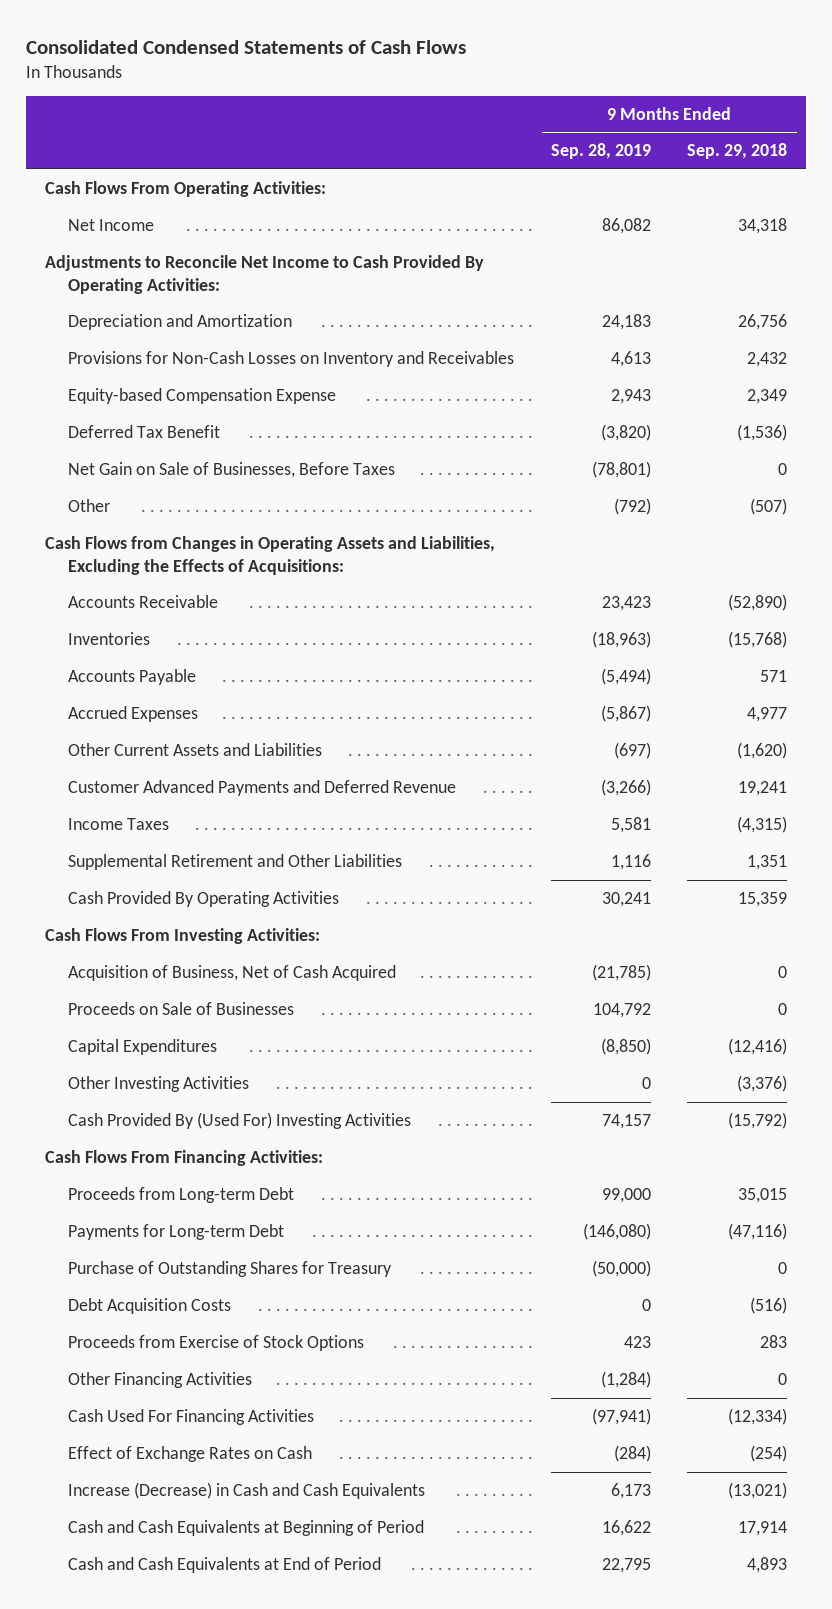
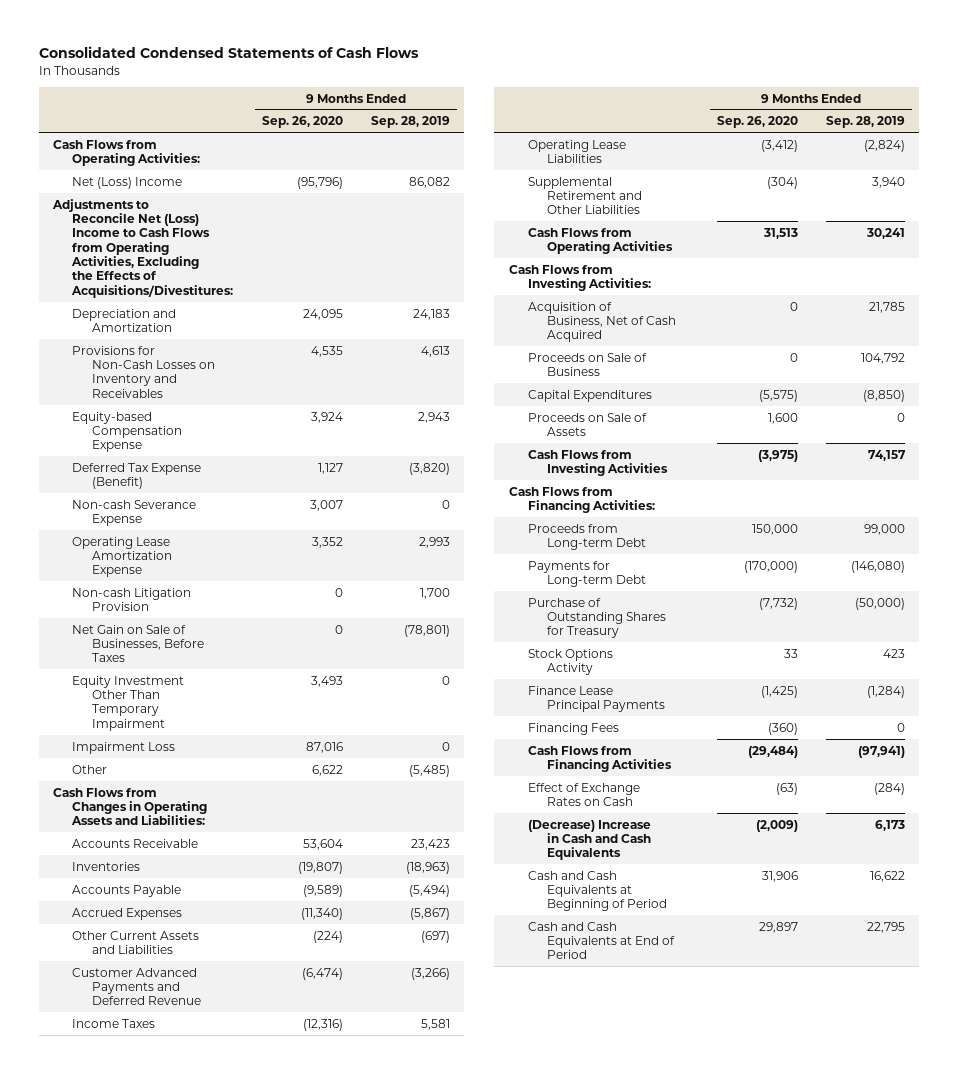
- | 9 Months Ended Sep. 28, 2019 | 9 Months Ended Sep. 29, 2018
+ | 9 Months Ended Sep. 26, 2020 | 9 Months Ended Sep. 28, 2019
- Cash Flows From Operating Activities:
- Net Income | 86,082 | 34,318
- Adjustments to Reconcile Net Income to Cash Provided By Operating Activities:
+ Cash Flows from Operating Activities:
+ Net (Loss) Income | (95,796) | 86,082
+ Adjustments to Reconcile Net (Loss) Income to Cash Flows from Operating Activities, Excluding the Effects of Acquisitions/Divestitures:
- Deferred Tax Benefit | (3,820) | (1,536)
+ Deferred Tax Expense (Benefit) | 1,127 | (3,820)
+ Non-cash Severance Expense | 3,007 | 0
+ Operating Lease Amortization Expense | 3,352 | 2,993
+ Non-cash Litigation Provision | 0 | 1,700
- Other | (792) | (507)
- Cash Flows from Changes in Operating Assets and Liabilities, Excluding the Effects of Acquisitions:
+ Equity Investment Other Than Temporary Impairment | 3,493 | 0
+ Impairment Loss | 87,016 | 0
+ Other | 6,622 | (5,485)
+ Cash Flows from Changes in Operating Assets and Liabilities:
- Supplemental Retirement and Other Liabilities | 1,116 | 1,351
- Cash Provided By Operating Activities | 30,241 | 15,359
- Cash Flows From Investing Activities:
- Acquisition of Business, Net of Cash Acquired | (21,785) | 0
- Proceeds on Sale of Businesses | 104,792 | 0
+ Operating Lease Liabilities | (3,412) | (2,824)
+ Supplemental Retirement and Other Liabilities | (304) | 3,940
+ Cash Flows from Operating Activities | 31,513 | 30,241
+ Cash Flows from Investing Activities:
+ Acquisition of Business, Net of Cash Acquired | 0 | 21,785
+ Proceeds on Sale of Business | 0 | 104,792
- Other Investing Activities | 0 | (3,376)
- Cash Provided By (Used For) Investing Activities | 74,157 | (15,792)
- Cash Flows From Financing Activities:
+ Proceeds on Sale of Assets | 1,600 | 0
+ Cash Flows from Investing Activities | (3,975) | 74,157
+ Cash Flows from Financing Activities:
- Debt Acquisition Costs | 0 | (516)
- Proceeds from Exercise of Stock Options | 423 | 283
- Other Financing Activities | (1,284) | 0
- Cash Used For Financing Activities | (97,941) | (12,334)
+ Stock Options Activity | 33 | 423
+ Finance Lease Principal Payments | (1,425) | (1,284)
+ Financing Fees | (360) | 0
+ Cash Flows from Financing Activities | (29,484) | (97,941)
- Increase (Decrease) in Cash and Cash Equivalents | 6,173 | (13,021)
+ (Decrease) Increase in Cash and Cash Equivalents | (2,009) | 6,173

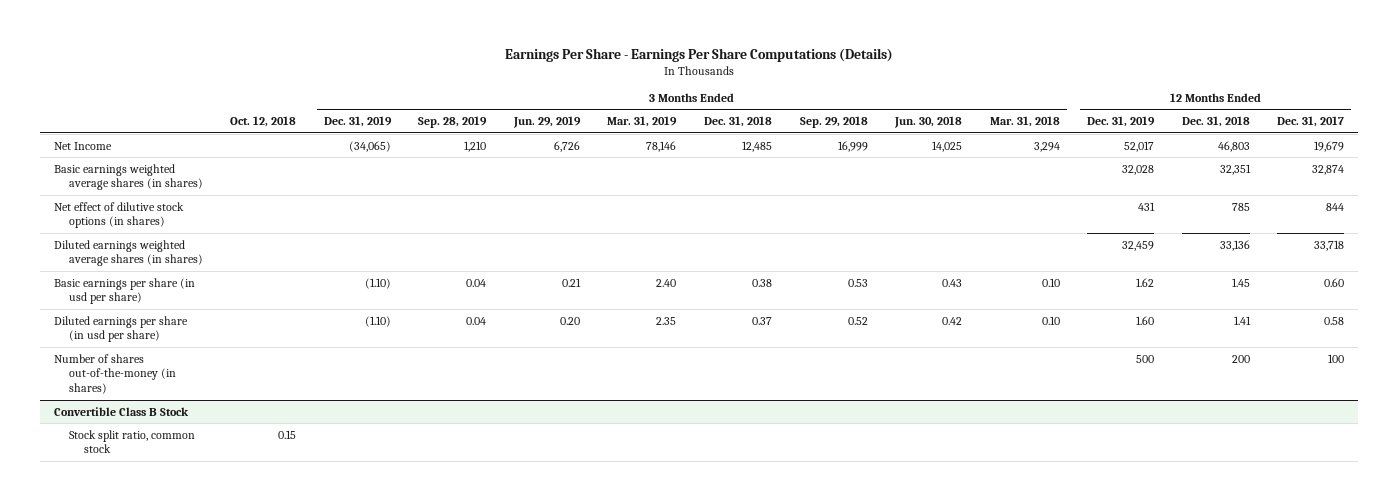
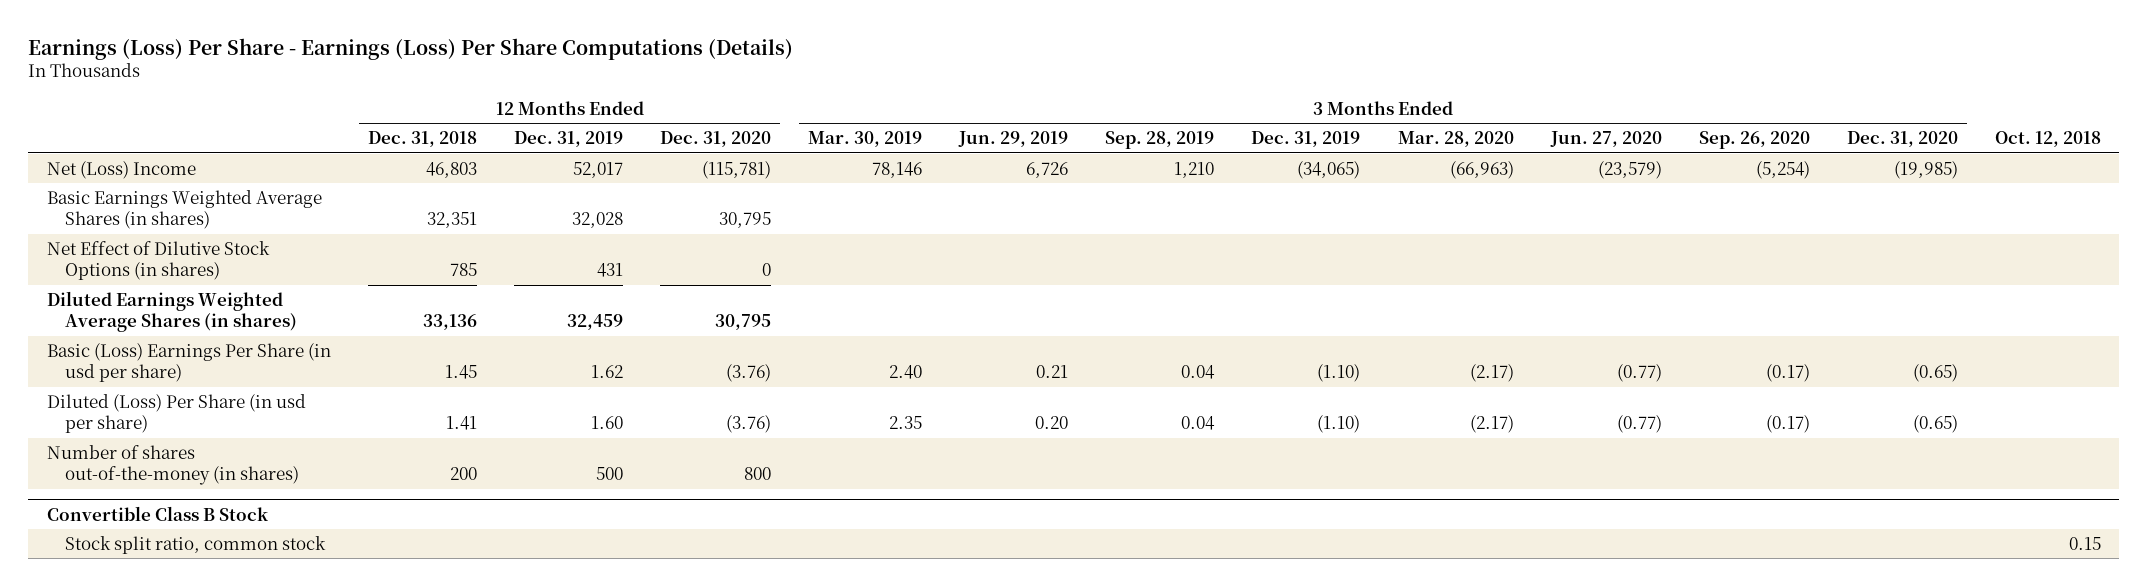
- Earnings Per Share - Earnings Per Share Computations (Details)
+ Earnings (Loss) Per Share - Earnings (Loss) Per Share Computations (Details)
- | Oct. 12, 2018 | 3 Months Ended Dec. 31, 2019 | 3 Months Ended Sep. 28, 2019 | 3 Months Ended Jun. 29, 2019 | 3 Months Ended Mar. 31, 2019 | 3 Months Ended Dec. 31, 2018 | 3 Months Ended Sep. 29, 2018 | 3 Months Ended Jun. 30, 2018 | 3 Months Ended Mar. 31, 2018 | 12 Months Ended Dec. 31, 2019 | 12 Months Ended Dec. 31, 2018 | 12 Months Ended Dec. 31, 2017
+ | 12 Months Ended Dec. 31, 2018 | 12 Months Ended Dec. 31, 2019 | 12 Months Ended Dec. 31, 2020 | 3 Months Ended Mar. 30, 2019 | 3 Months Ended Jun. 29, 2019 | 3 Months Ended Sep. 28, 2019 | 3 Months Ended Dec. 31, 2019 | 3 Months Ended Mar. 28, 2020 | 3 Months Ended Jun. 27, 2020 | 3 Months Ended Sep. 26, 2020 | 3 Months Ended Dec. 31, 2020 | Oct. 12, 2018
- Net Income | | (34,065) | 1,210 | 6,726 | 78,146 | 12,485 | 16,999 | 14,025 | 3,294 | 52,017 | 46,803 | 19,679
- Basic earnings weighted average shares (in shares) | | | | | | | | | | 32,028 | 32,351 | 32,874
- Net effect of dilutive stock options (in shares) | | | | | | | | | | 431 | 785 | 844
- Diluted earnings weighted average shares (in shares) | | | | | | | | | | 32,459 | 33,136 | 33,718
- Basic earnings per share (in usd per share) | | (1.10) | 0.04 | 0.21 | 2.40 | 0.38 | 0.53 | 0.43 | 0.10 | 1.62 | 1.45 | 0.60
- Diluted earnings per share (in usd per share) | | (1.10) | 0.04 | 0.20 | 2.35 | 0.37 | 0.52 | 0.42 | 0.10 | 1.60 | 1.41 | 0.58
+ Net (Loss) Income | 46,803 | 52,017 | (115,781) | 78,146 | 6,726 | 1,210 | (34,065) | (66,963) | (23,579) | (5,254) | (19,985) |
+ Basic Earnings Weighted Average Shares (in shares) | 32,351 | 32,028 | 30,795 | | | | | | | | |
+ Net Effect of Dilutive Stock Options (in shares) | 785 | 431 | 0 | | | | | | | | |
+ Diluted Earnings Weighted Average Shares (in shares) | 33,136 | 32,459 | 30,795 | | | | | | | | |
+ Basic (Loss) Earnings Per Share (in usd per share) | 1.45 | 1.62 | (3.76) | 2.40 | 0.21 | 0.04 | (1.10) | (2.17) | (0.77) | (0.17) | (0.65) |
+ Diluted (Loss) Per Share (in usd per share) | 1.41 | 1.60 | (3.76) | 2.35 | 0.20 | 0.04 | (1.10) | (2.17) | (0.77) | (0.17) | (0.65) |

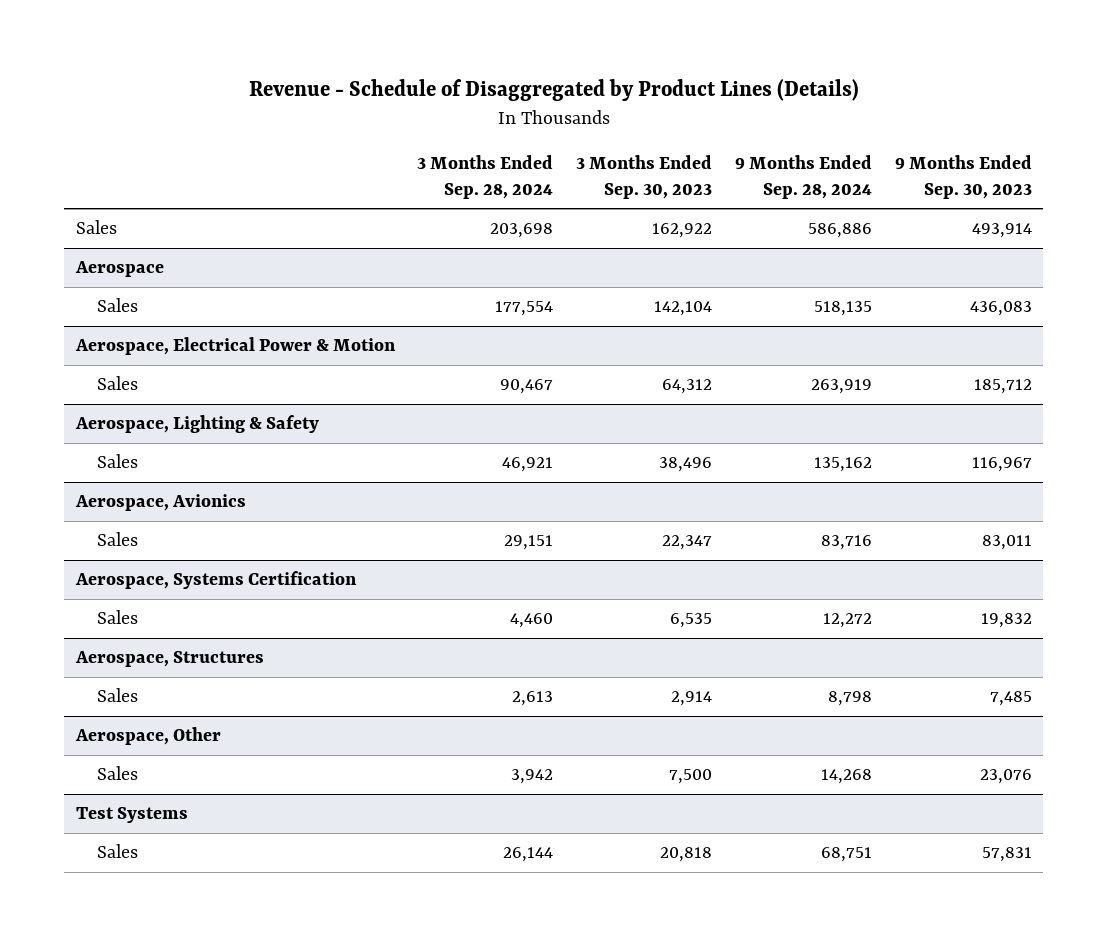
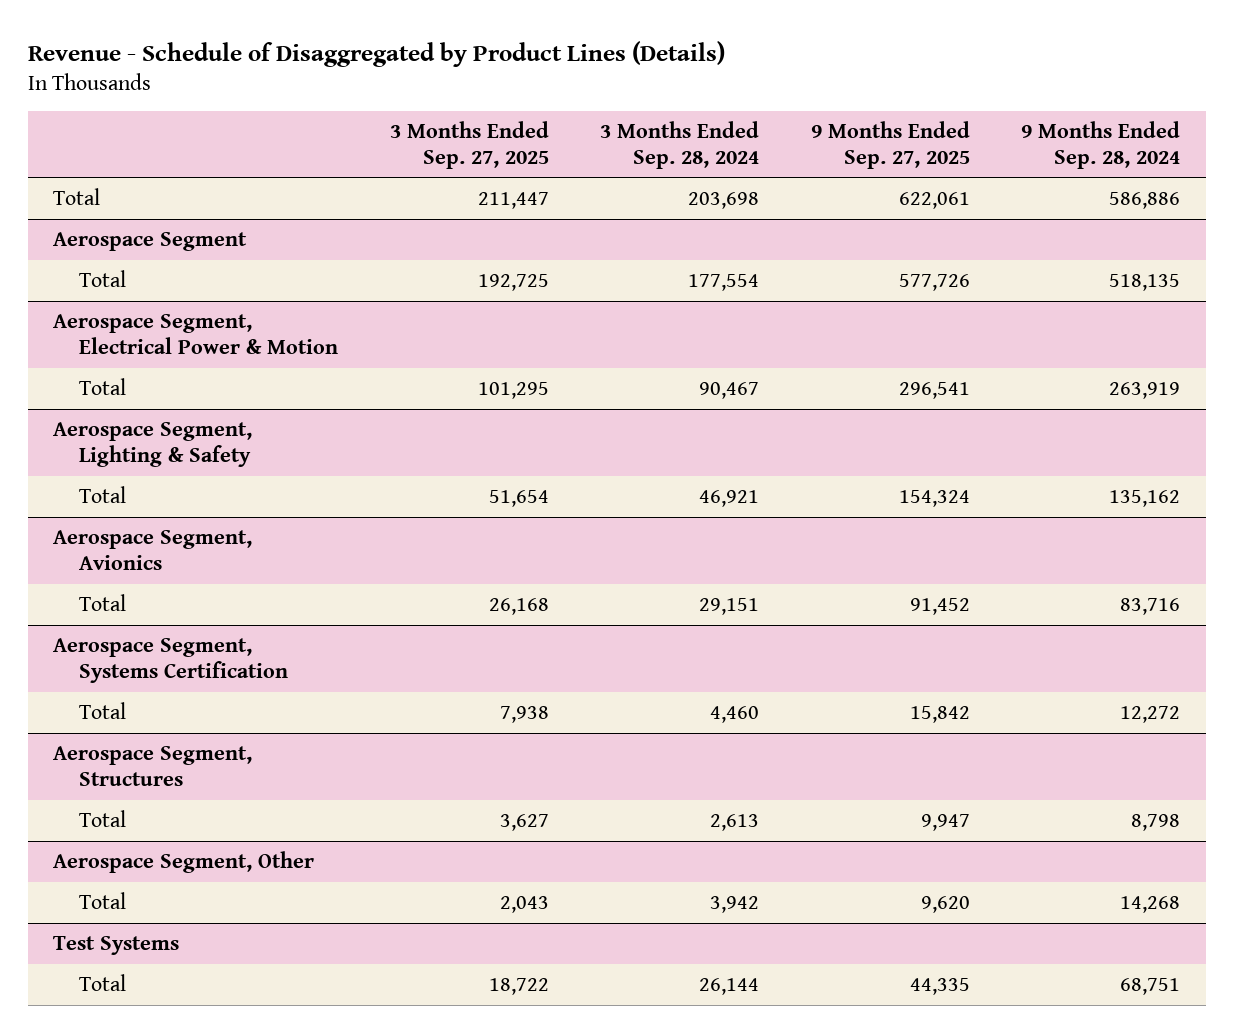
- | 3 Months Ended Sep. 28, 2024 | 3 Months Ended Sep. 30, 2023 | 9 Months Ended Sep. 28, 2024 | 9 Months Ended Sep. 30, 2023
+ | 3 Months Ended Sep. 27, 2025 | 3 Months Ended Sep. 28, 2024 | 9 Months Ended Sep. 27, 2025 | 9 Months Ended Sep. 28, 2024
- Sales | 203,698 | 162,922 | 586,886 | 493,914
- Aerospace
- Sales | 177,554 | 142,104 | 518,135 | 436,083
- Aerospace, Electrical Power & Motion
- Sales | 90,467 | 64,312 | 263,919 | 185,712
- Aerospace, Lighting & Safety
- Sales | 46,921 | 38,496 | 135,162 | 116,967
- Aerospace, Avionics
- Sales | 29,151 | 22,347 | 83,716 | 83,011
- Aerospace, Systems Certification
- Sales | 4,460 | 6,535 | 12,272 | 19,832
- Aerospace, Structures
- Sales | 2,613 | 2,914 | 8,798 | 7,485
- Aerospace, Other
- Sales | 3,942 | 7,500 | 14,268 | 23,076
+ Total | 211,447 | 203,698 | 622,061 | 586,886
+ Aerospace Segment
+ Total | 192,725 | 177,554 | 577,726 | 518,135
+ Aerospace Segment, Electrical Power & Motion
+ Total | 101,295 | 90,467 | 296,541 | 263,919
+ Aerospace Segment, Lighting & Safety
+ Total | 51,654 | 46,921 | 154,324 | 135,162
+ Aerospace Segment, Avionics
+ Total | 26,168 | 29,151 | 91,452 | 83,716
+ Aerospace Segment, Systems Certification
+ Total | 7,938 | 4,460 | 15,842 | 12,272
+ Aerospace Segment, Structures
+ Total | 3,627 | 2,613 | 9,947 | 8,798
+ Aerospace Segment, Other
+ Total | 2,043 | 3,942 | 9,620 | 14,268
@ Test Systems
- Sales | 26,144 | 20,818 | 68,751 | 57,831
+ Total | 18,722 | 26,144 | 44,335 | 68,751

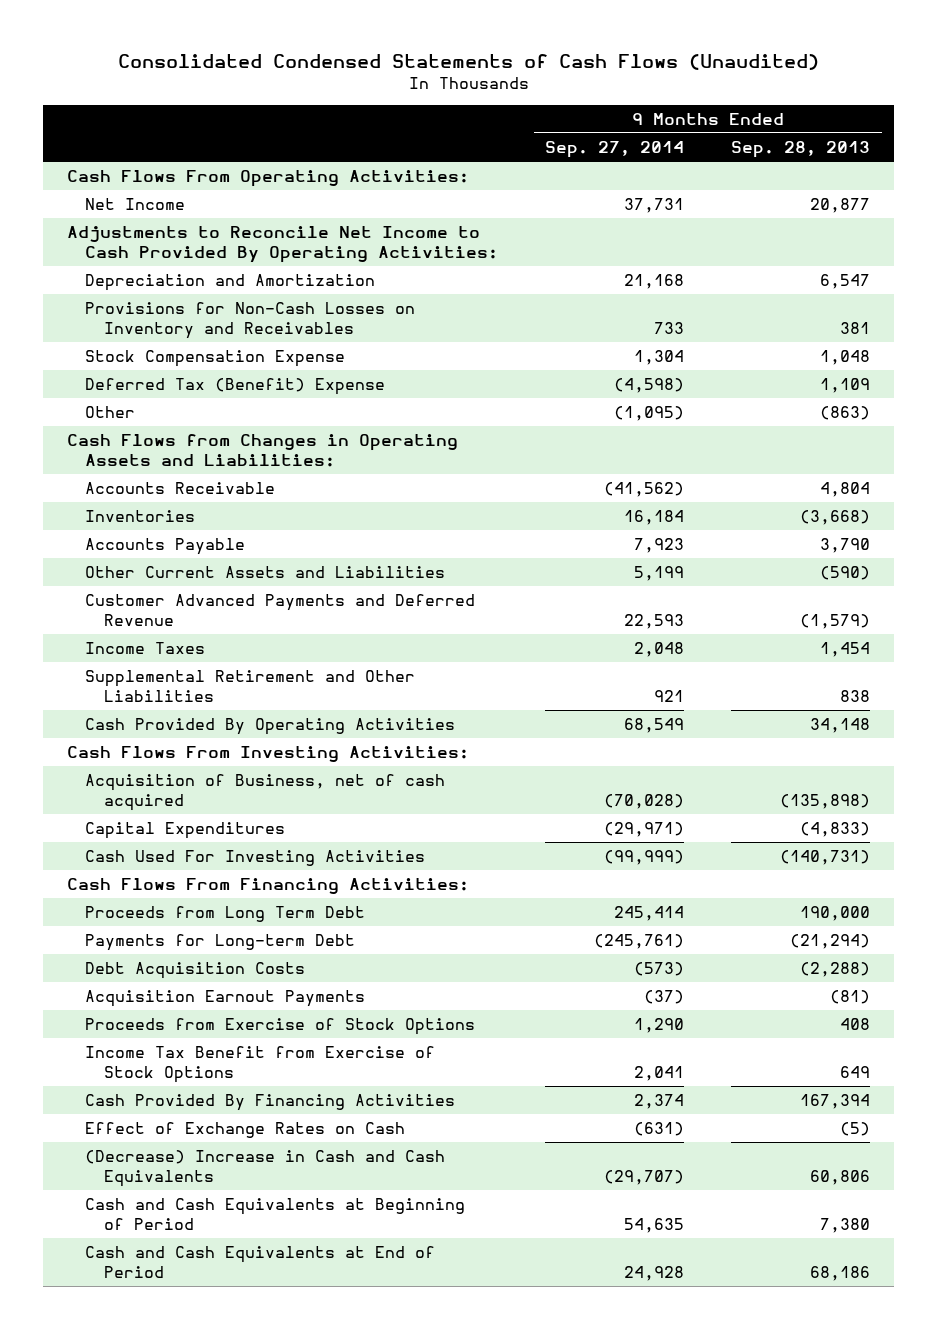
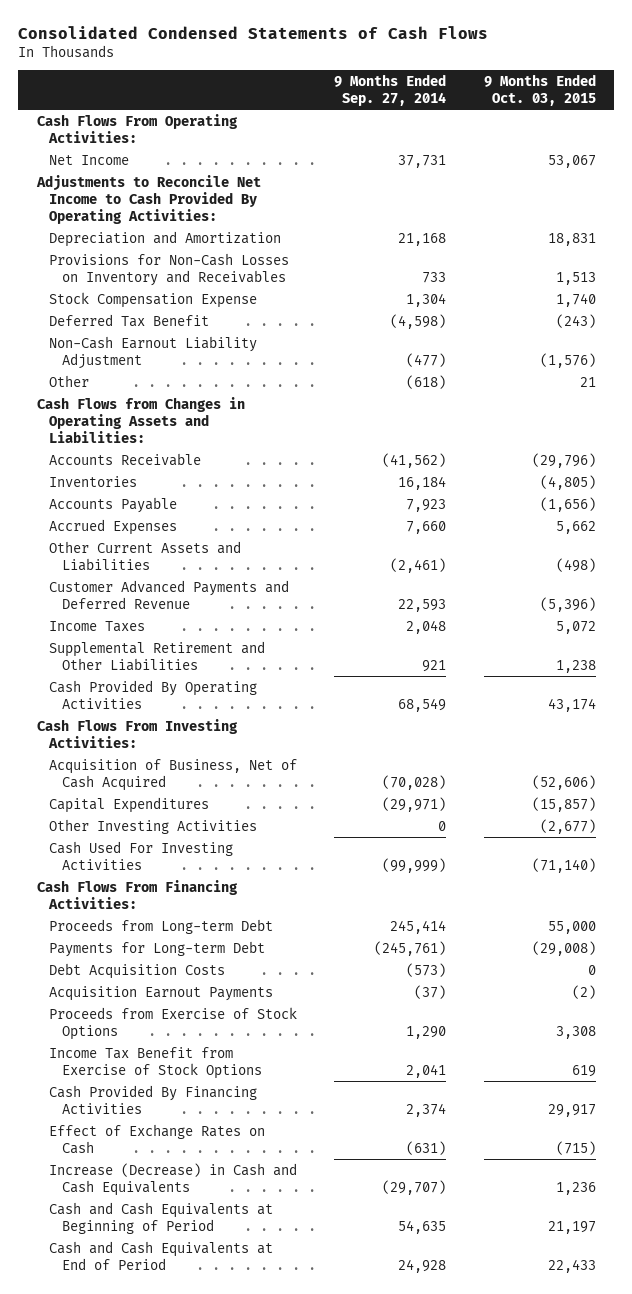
- Consolidated Condensed Statements of Cash Flows (Unaudited)
+ Consolidated Condensed Statements of Cash Flows
- | 9 Months Ended Sep. 27, 2014 | 9 Months Ended Sep. 28, 2013
+ | 9 Months Ended Sep. 27, 2014 | 9 Months Ended Oct. 03, 2015
- Deferred Tax (Benefit) Expense | (4,598) | 1,109
- Other | (1,095) | (863)
+ Deferred Tax Benefit | (4,598) | (243)
+ Non-Cash Earnout Liability Adjustment | (477) | (1,576)
+ Other | (618) | 21
- Other Current Assets and Liabilities | 5,199 | (590)
+ Accrued Expenses | 7,660 | 5,662
+ Other Current Assets and Liabilities | (2,461) | (498)
- Acquisition of Business, net of cash acquired | (70,028) | (135,898)
+ Acquisition of Business, Net of Cash Acquired | (70,028) | (52,606)
+ Other Investing Activities | 0 | (2,677)
- Proceeds from Long Term Debt | 245,414 | 190,000
+ Proceeds from Long-term Debt | 245,414 | 55,000
- (Decrease) Increase in Cash and Cash Equivalents | (29,707) | 60,806
+ Increase (Decrease) in Cash and Cash Equivalents | (29,707) | 1,236

